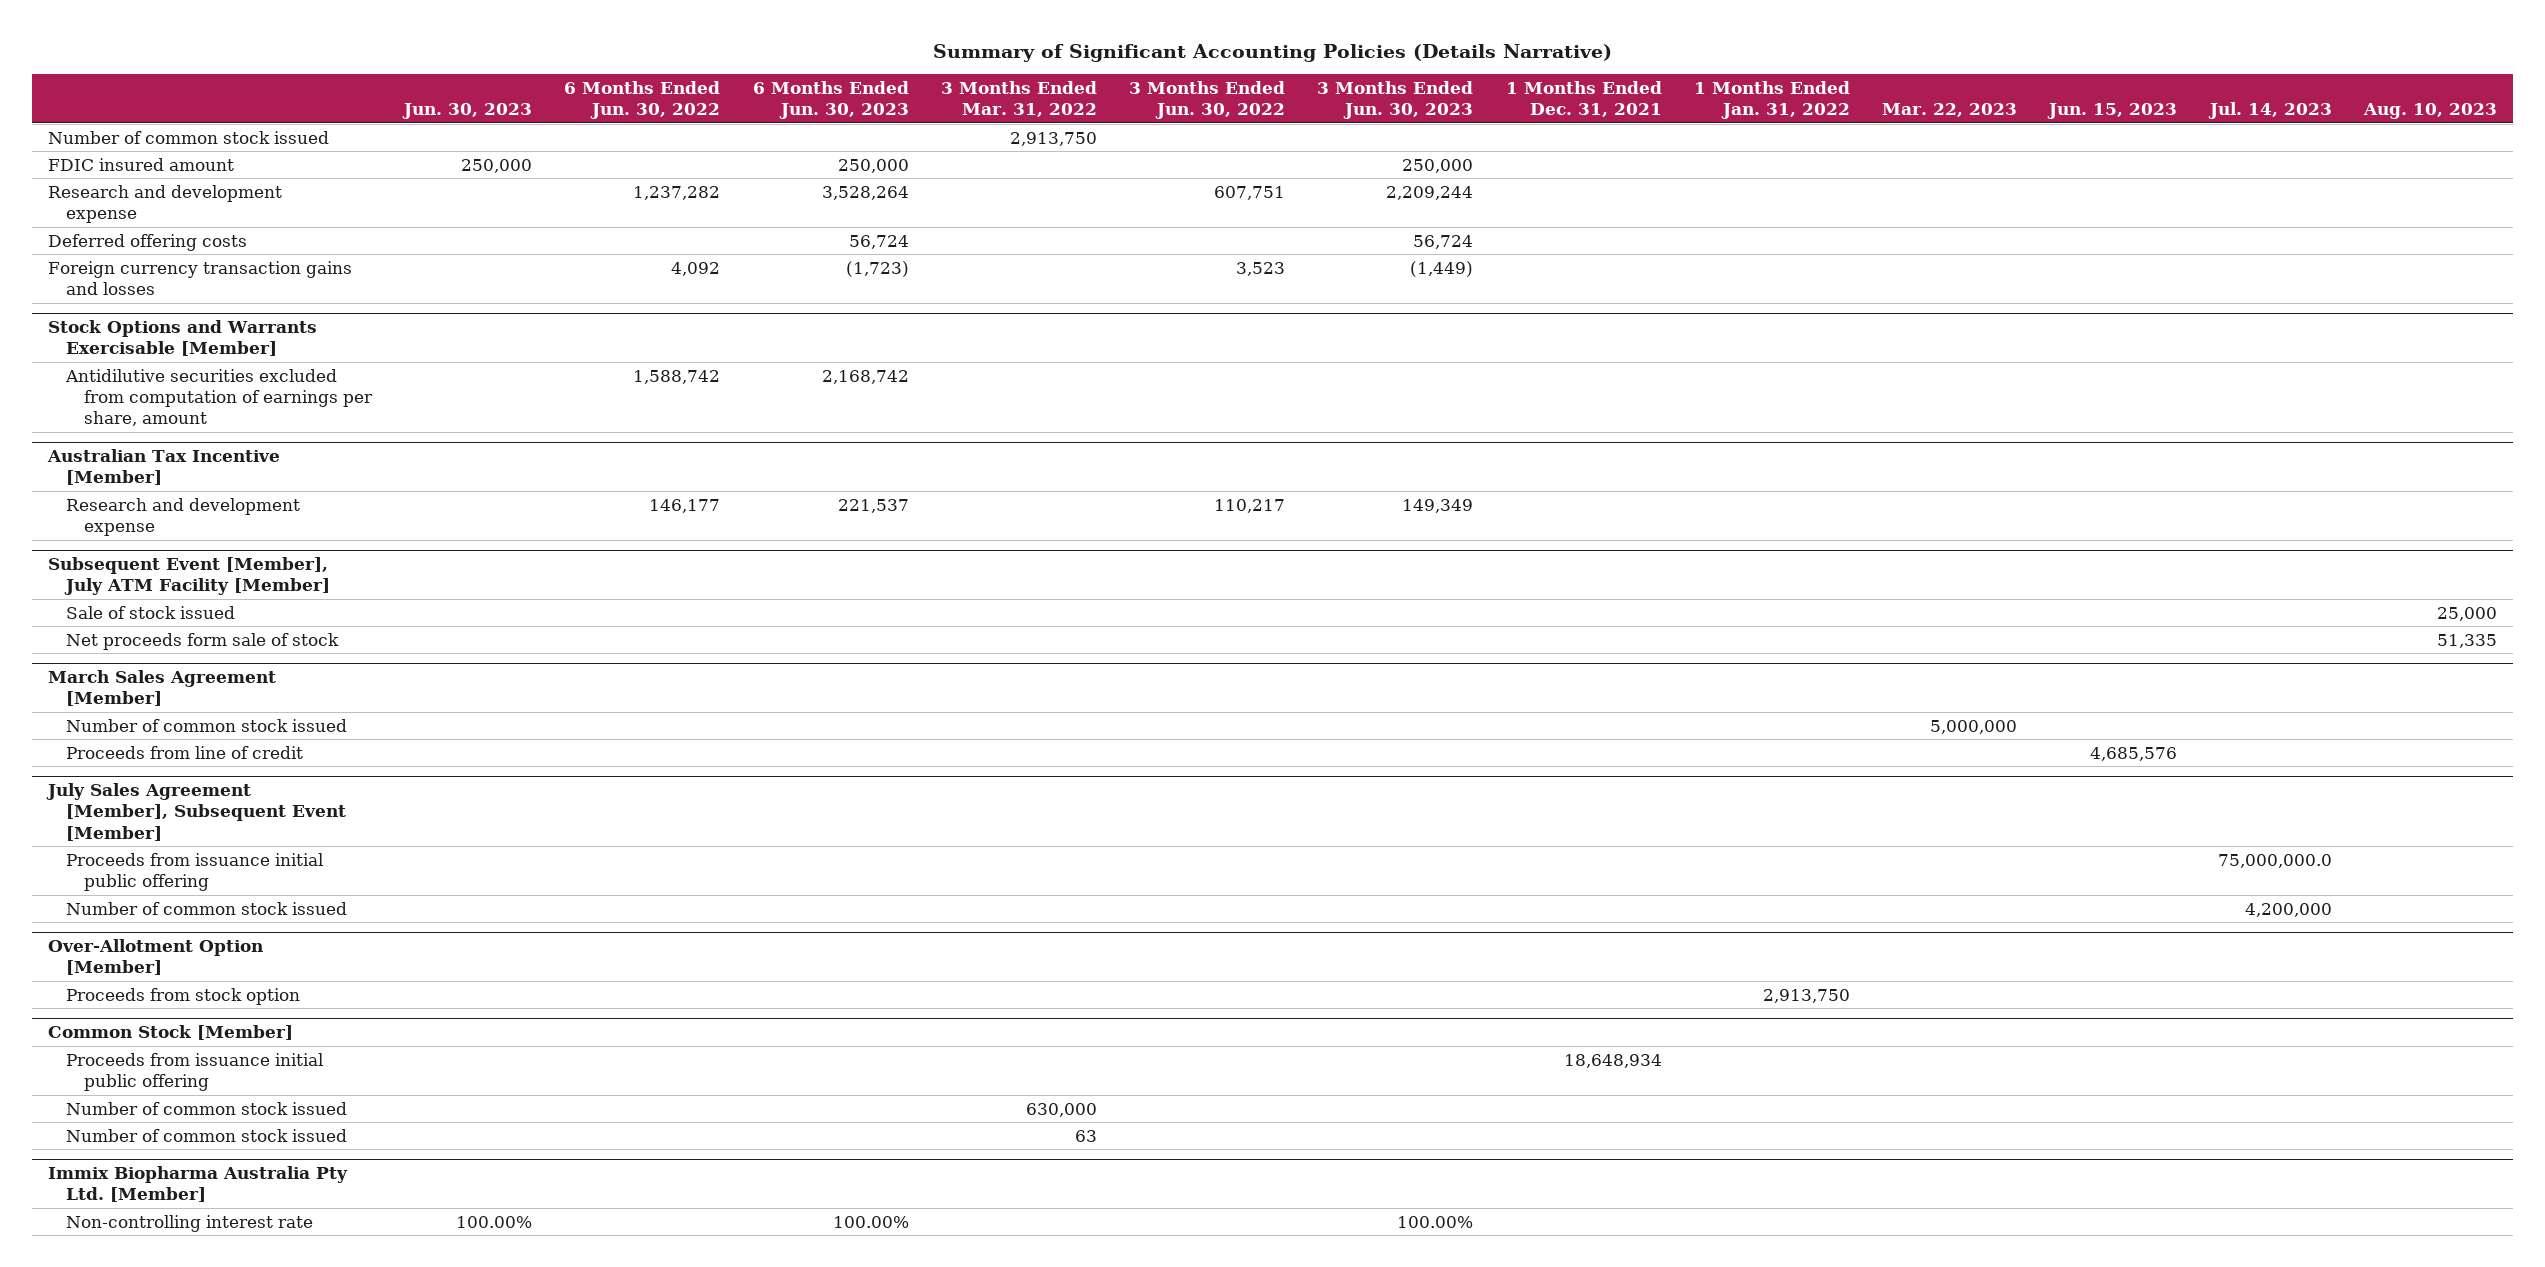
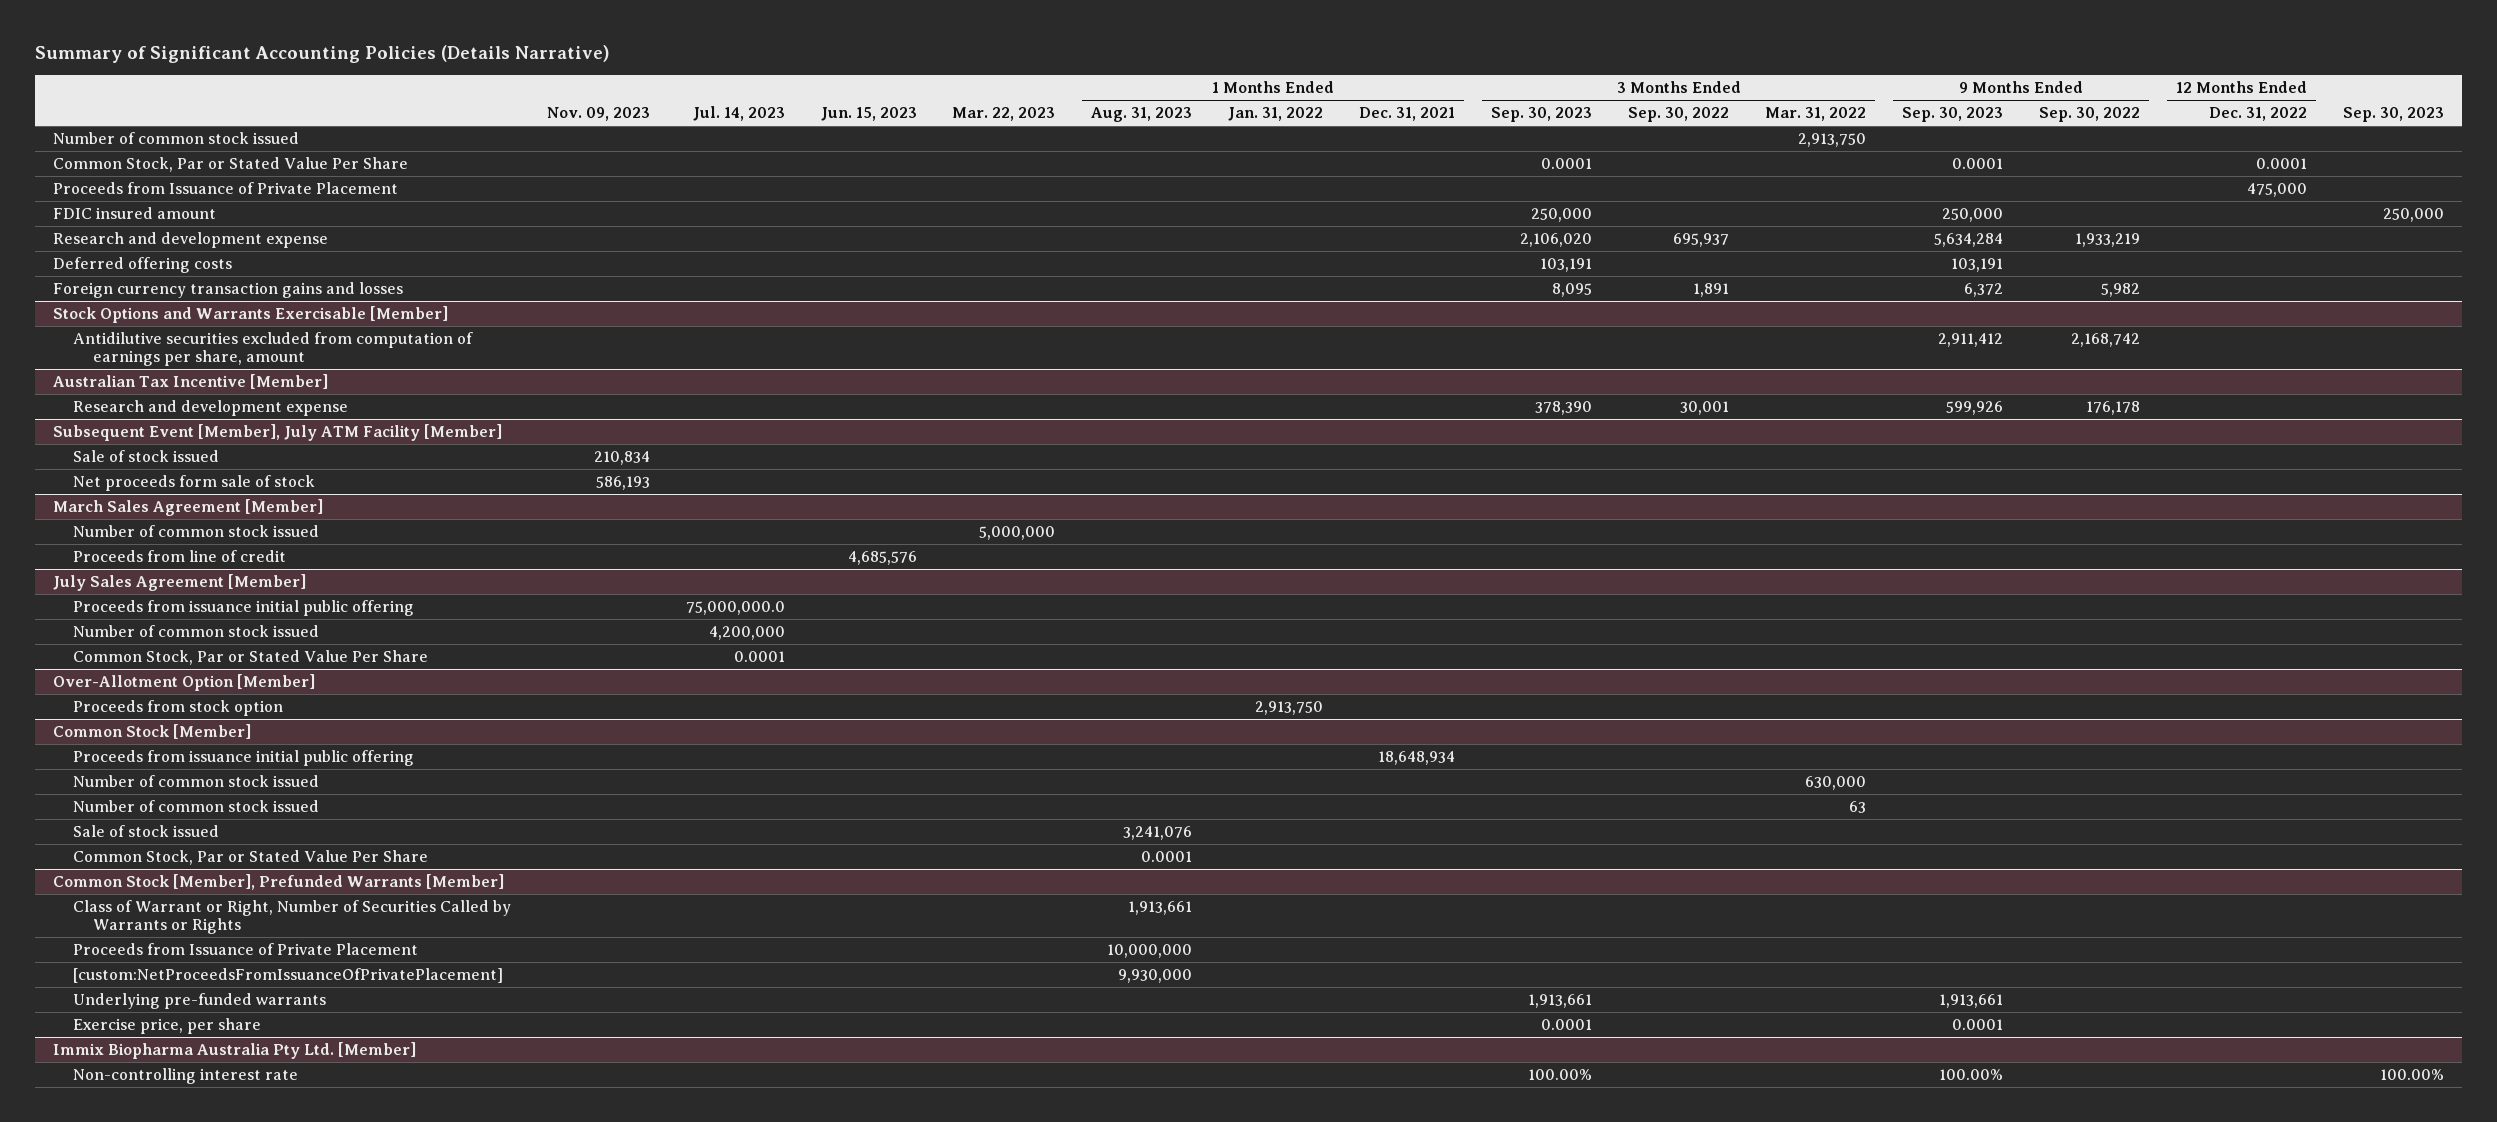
- | Jun. 30, 2023 | 6 Months Ended Jun. 30, 2022 | 6 Months Ended Jun. 30, 2023 | 3 Months Ended Mar. 31, 2022 | 3 Months Ended Jun. 30, 2022 | 3 Months Ended Jun. 30, 2023 | 1 Months Ended Dec. 31, 2021 | 1 Months Ended Jan. 31, 2022 | Mar. 22, 2023 | Jun. 15, 2023 | Jul. 14, 2023 | Aug. 10, 2023
+ | Nov. 09, 2023 | Jul. 14, 2023 | Jun. 15, 2023 | Mar. 22, 2023 | 1 Months Ended Aug. 31, 2023 | 1 Months Ended Jan. 31, 2022 | 1 Months Ended Dec. 31, 2021 | 3 Months Ended Sep. 30, 2023 | 3 Months Ended Sep. 30, 2022 | 3 Months Ended Mar. 31, 2022 | 9 Months Ended Sep. 30, 2023 | 9 Months Ended Sep. 30, 2022 | 12 Months Ended Dec. 31, 2022 | Sep. 30, 2023
+ Common Stock, Par or Stated Value Per Share | | | | | | | | 0.0001 | | | 0.0001 | | 0.0001 |
+ Proceeds from Issuance of Private Placement | | | | | | | | | | | | | 475,000 |
- July Sales Agreement [Member], Subsequent Event [Member]
+ July Sales Agreement [Member]
+ Common Stock, Par or Stated Value Per Share | | 0.0001 | | | | | | | | | | | |
@ Common Stock [Member]
+ Sale of stock issued | | | | | 3,241,076 | | | | | | | | |
+ Common Stock, Par or Stated Value Per Share | | | | | 0.0001 | | | | | | | | |
+ Common Stock [Member], Prefunded Warrants [Member]
+ Class of Warrant or Right, Number of Securities Called by Warrants or Rights | | | | | 1,913,661 | | | | | | | | |
+ Proceeds from Issuance of Private Placement | | | | | 10,000,000 | | | | | | | | |
+ [custom:NetProceedsFromIssuanceOfPrivatePlacement] | | | | | 9,930,000 | | | | | | | | |
+ Underlying pre-funded warrants | | | | | | | | 1,913,661 | | | 1,913,661 | | |
+ Exercise price, per share | | | | | | | | 0.0001 | | | 0.0001 | | |

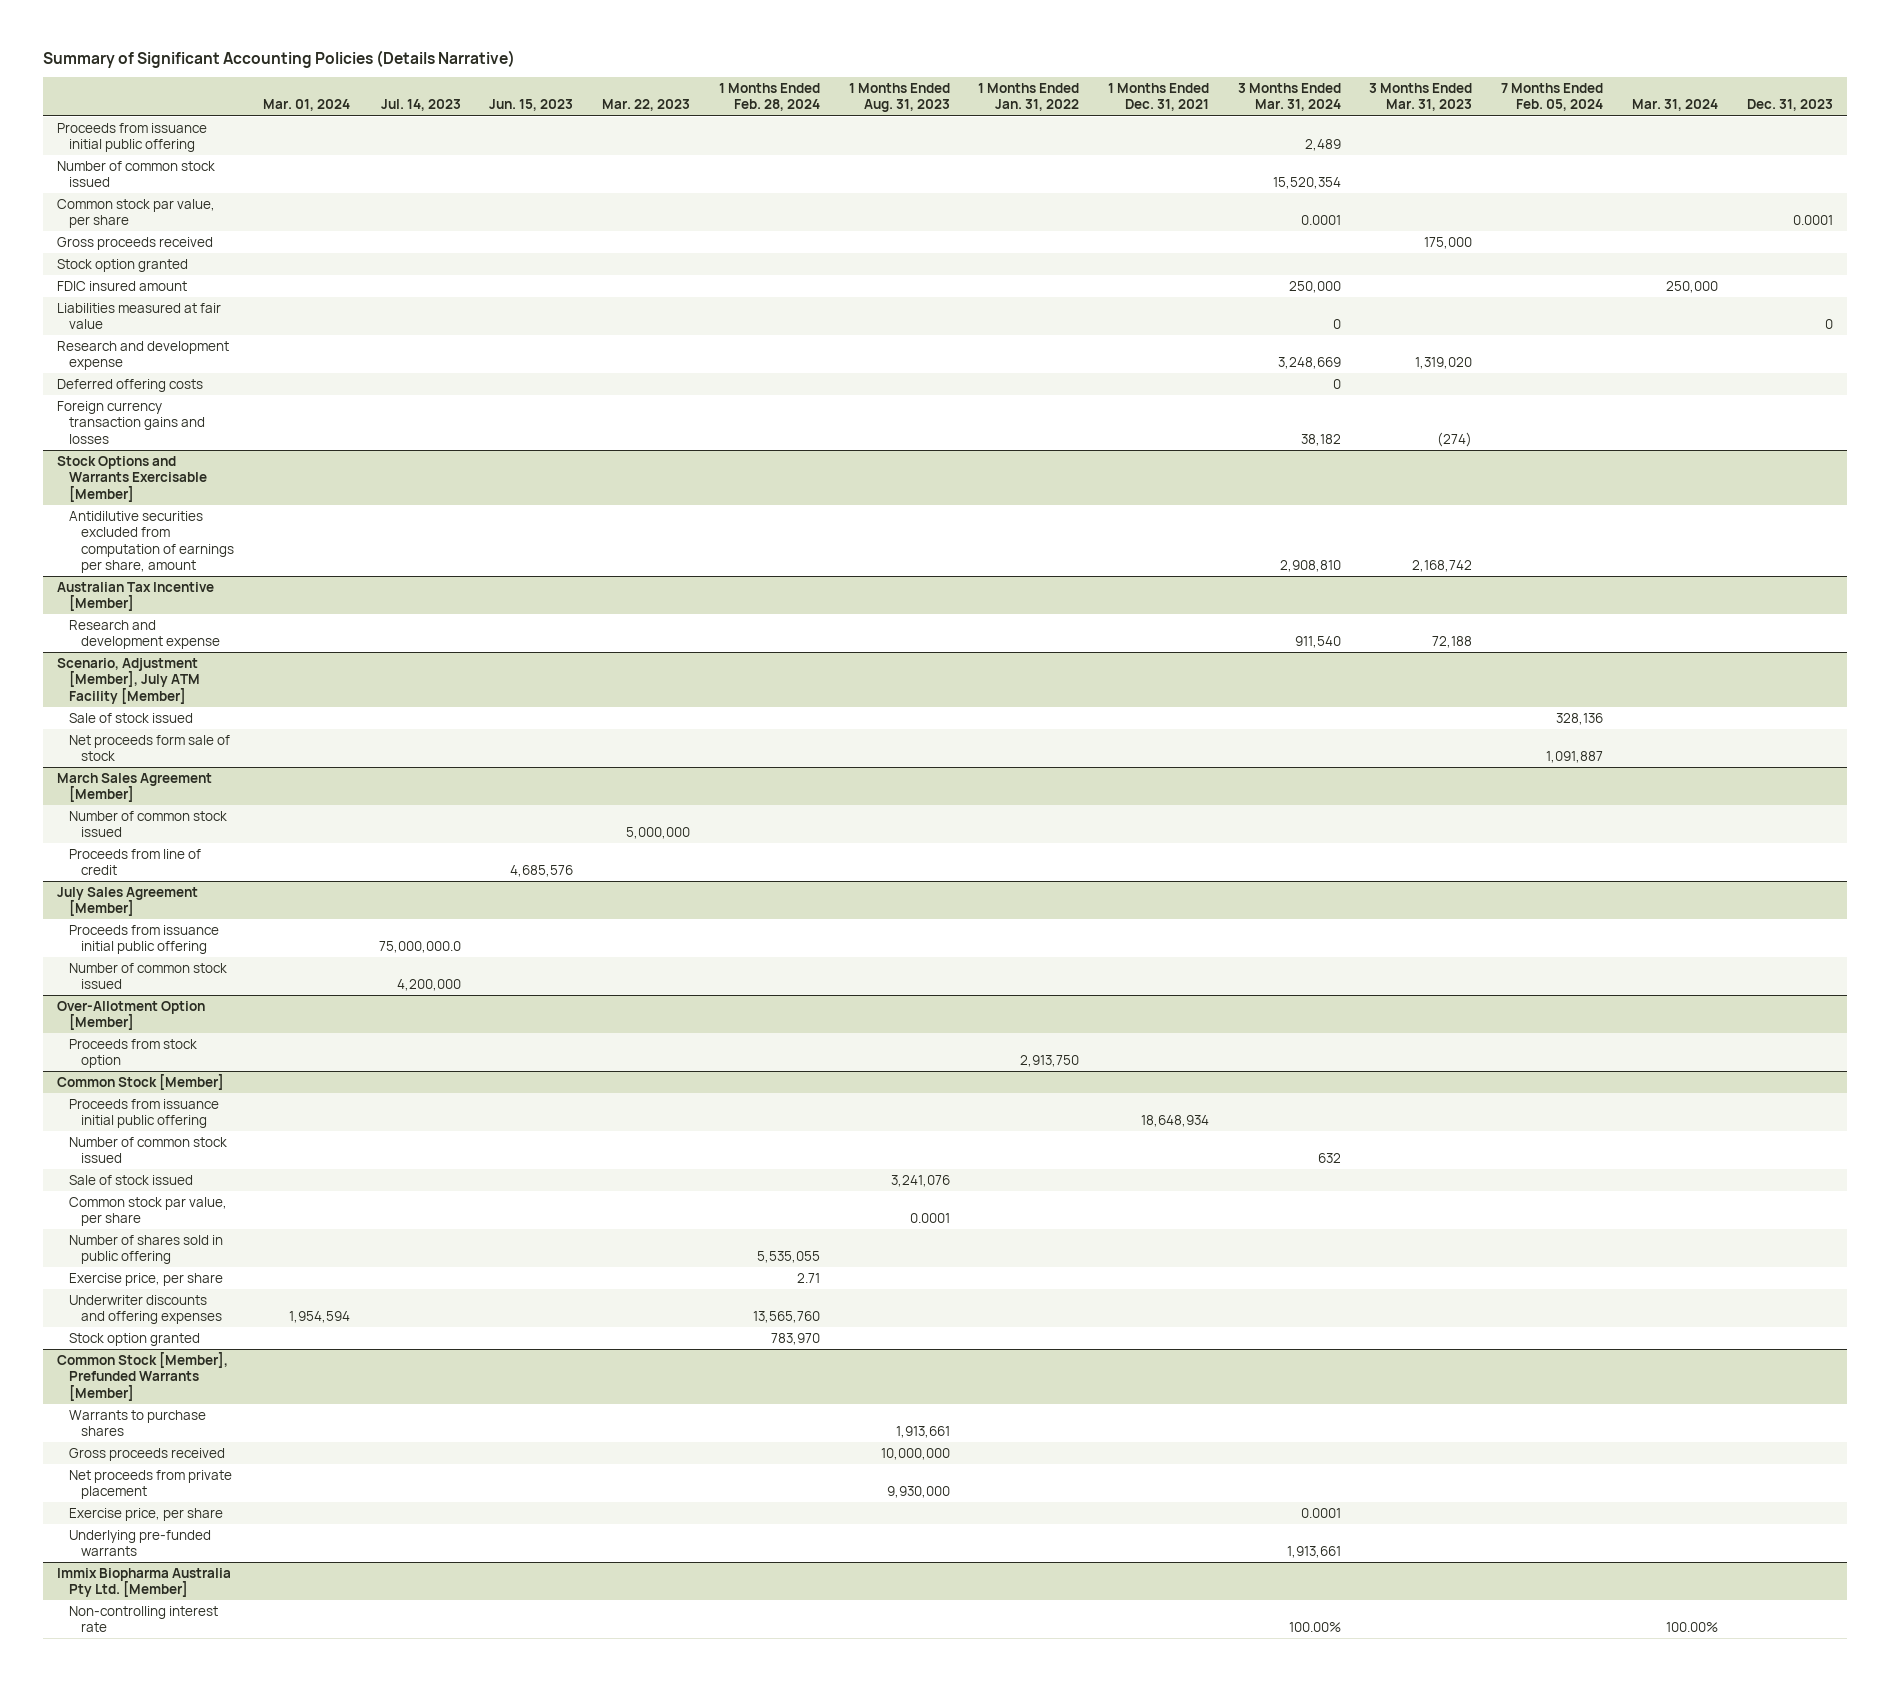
- | Nov. 09, 2023 | Jul. 14, 2023 | Jun. 15, 2023 | Mar. 22, 2023 | 1 Months Ended Aug. 31, 2023 | 1 Months Ended Jan. 31, 2022 | 1 Months Ended Dec. 31, 2021 | 3 Months Ended Sep. 30, 2023 | 3 Months Ended Sep. 30, 2022 | 3 Months Ended Mar. 31, 2022 | 9 Months Ended Sep. 30, 2023 | 9 Months Ended Sep. 30, 2022 | 12 Months Ended Dec. 31, 2022 | Sep. 30, 2023
+ | Mar. 01, 2024 | Jul. 14, 2023 | Jun. 15, 2023 | Mar. 22, 2023 | 1 Months Ended Feb. 28, 2024 | 1 Months Ended Aug. 31, 2023 | 1 Months Ended Jan. 31, 2022 | 1 Months Ended Dec. 31, 2021 | 3 Months Ended Mar. 31, 2024 | 3 Months Ended Mar. 31, 2023 | 7 Months Ended Feb. 05, 2024 | Mar. 31, 2024 | Dec. 31, 2023
+ Proceeds from issuance initial public offering | | | | | | | | | 2,489 | | | |
- Common Stock, Par or Stated Value Per Share | | | | | | | | 0.0001 | | | 0.0001 | | 0.0001 |
- Proceeds from Issuance of Private Placement | | | | | | | | | | | | | 475,000 |
+ Common stock par value, per share | | | | | | | | | 0.0001 | | | | 0.0001
+ Gross proceeds received | | | | | | | | | | 175,000 | | |
+ Stock option granted
+ Liabilities measured at fair value | | | | | | | | | 0 | | | | 0
- Subsequent Event [Member], July ATM Facility [Member]
- Sale of stock issued | 210,834 | | | | | | | | | | | | |
- Net proceeds form sale of stock | 586,193 | | | | | | | | | | | | |
+ Scenario, Adjustment [Member], July ATM Facility [Member]
+ Sale of stock issued | | | | | | | | | | | 328,136 | |
+ Net proceeds form sale of stock | | | | | | | | | | | 1,091,887 | |
@ July Sales Agreement [Member]
- Common Stock, Par or Stated Value Per Share | | 0.0001 | | | | | | | | | | | |
@ Common Stock [Member]
- Number of common stock issued | | | | | | | | | | 63 | | | |
- Common Stock, Par or Stated Value Per Share | | | | | 0.0001 | | | | | | | | |
+ Common stock par value, per share | | | | | | 0.0001 | | | | | | |
+ Number of shares sold in public offering | | | | | 5,535,055 | | | | | | | |
+ Exercise price, per share | | | | | 2.71 | | | | | | | |
+ Underwriter discounts and offering expenses | 1,954,594 | | | | 13,565,760 | | | | | | | |
+ Stock option granted | | | | | 783,970 | | | | | | | |
@ Common Stock [Member], Prefunded Warrants [Member]
- Class of Warrant or Right, Number of Securities Called by Warrants or Rights | | | | | 1,913,661 | | | | | | | | |
- Proceeds from Issuance of Private Placement | | | | | 10,000,000 | | | | | | | | |
- [custom:NetProceedsFromIssuanceOfPrivatePlacement] | | | | | 9,930,000 | | | | | | | | |
+ Warrants to purchase shares | | | | | | 1,913,661 | | | | | | |
+ Gross proceeds received | | | | | | 10,000,000 | | | | | | |
+ Net proceeds from private placement | | | | | | 9,930,000 | | | | | | |
moved down: Underlying pre-funded warrants | | | | | | | | | 1,913,661 | | | |

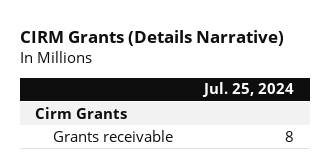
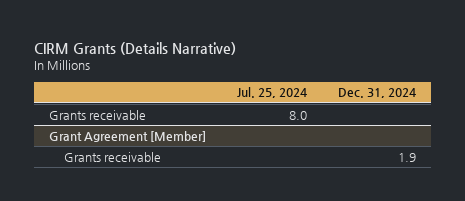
- | Jul. 25, 2024
+ | Jul. 25, 2024 | Dec. 31, 2024
- Cirm Grants
- Grants receivable | 8
+ Grants receivable | 8.0 |
+ Grant Agreement [Member]
+ Grants receivable | | 1.9

